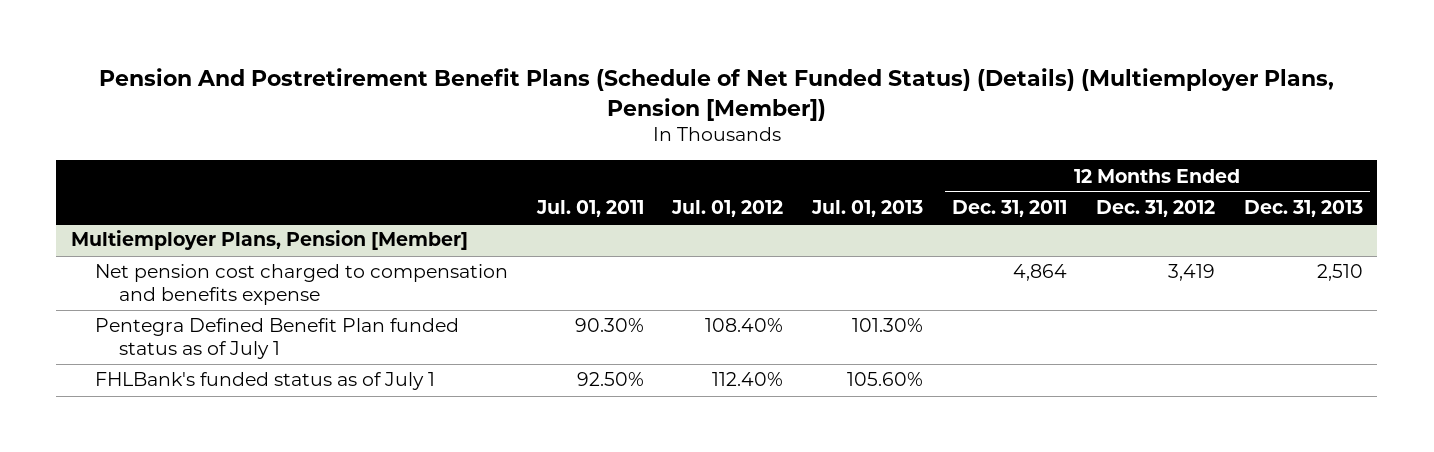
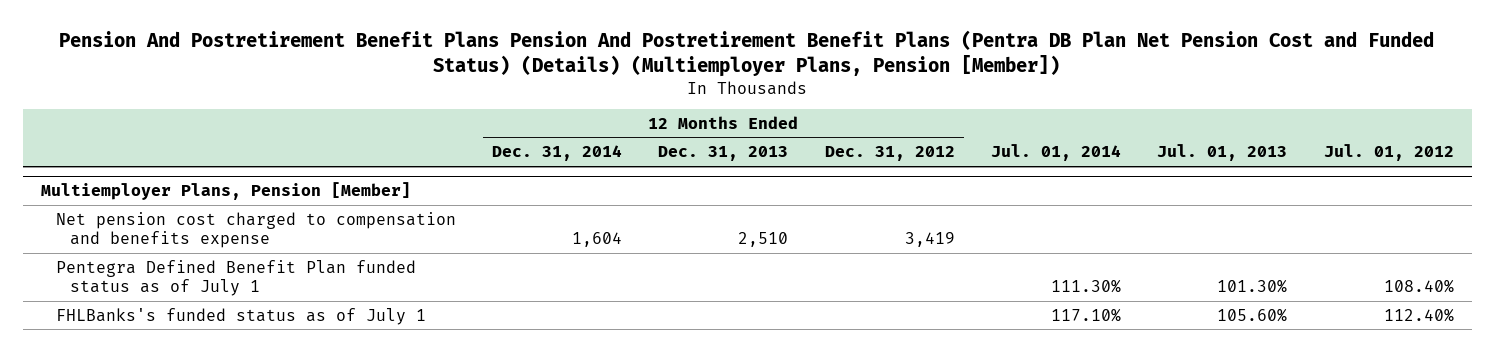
- Pension And Postretirement Benefit Plans (Schedule of Net Funded Status) (Details) (Multiemployer Plans, Pension [Member])
+ Pension And Postretirement Benefit Plans Pension And Postretirement Benefit Plans (Pentra DB Plan Net Pension Cost and Funded Status) (Details) (Multiemployer Plans, Pension [Member])
- | Jul. 01, 2011 | Jul. 01, 2012 | Jul. 01, 2013 | 12 Months Ended Dec. 31, 2011 | 12 Months Ended Dec. 31, 2012 | 12 Months Ended Dec. 31, 2013
+ | 12 Months Ended Dec. 31, 2014 | 12 Months Ended Dec. 31, 2013 | 12 Months Ended Dec. 31, 2012 | Jul. 01, 2014 | Jul. 01, 2013 | Jul. 01, 2012
@ Multiemployer Plans, Pension [Member]
- FHLBank's funded status as of July 1 | 92.50% | 112.40% | 105.60% | | |
+ FHLBanks's funded status as of July 1 | | | | 117.10% | 105.60% | 112.40%

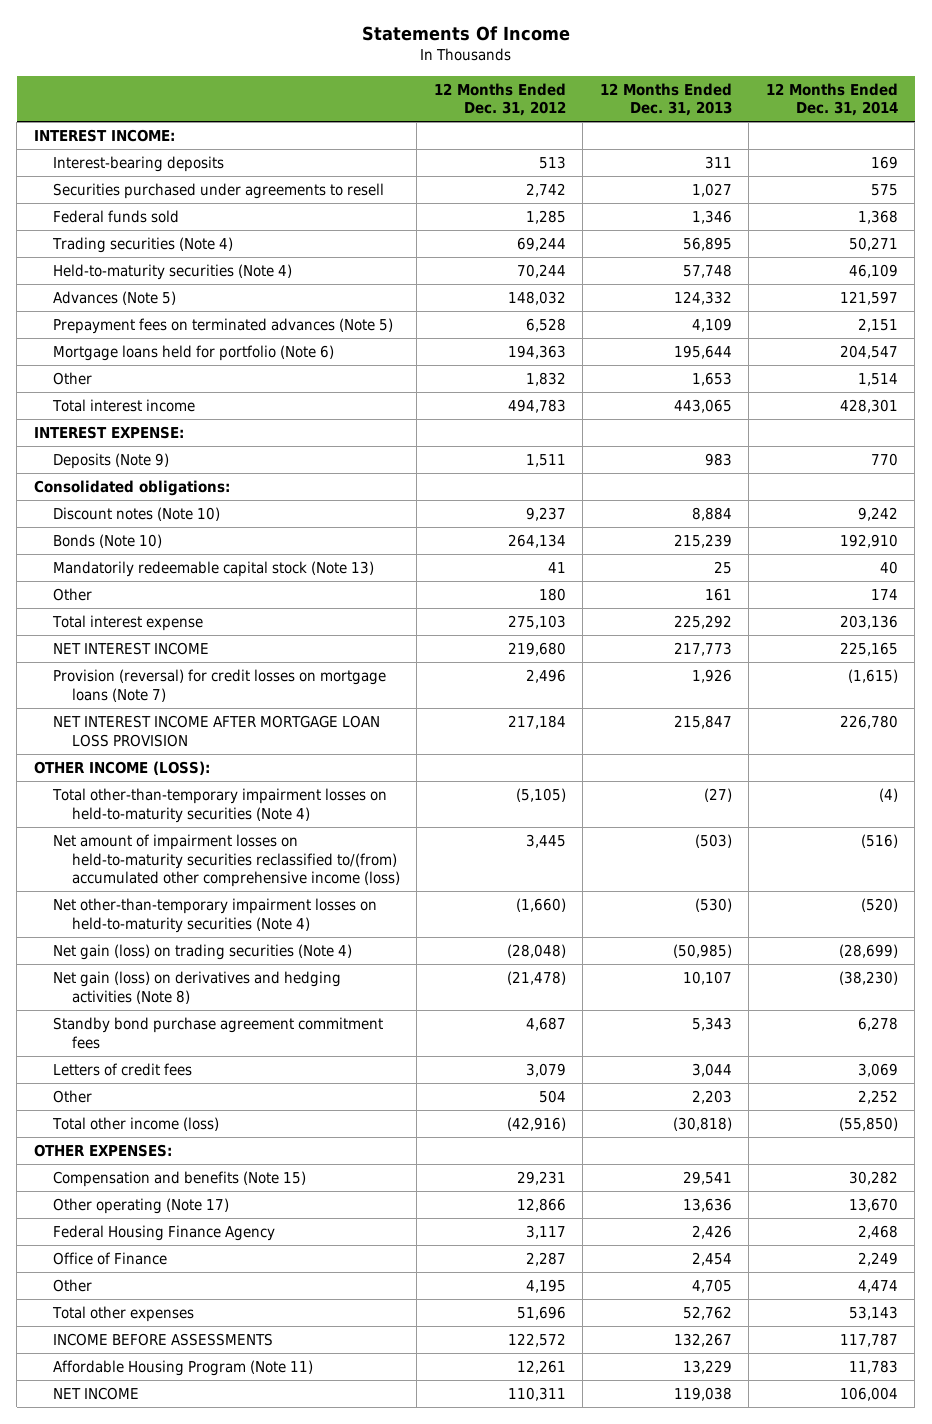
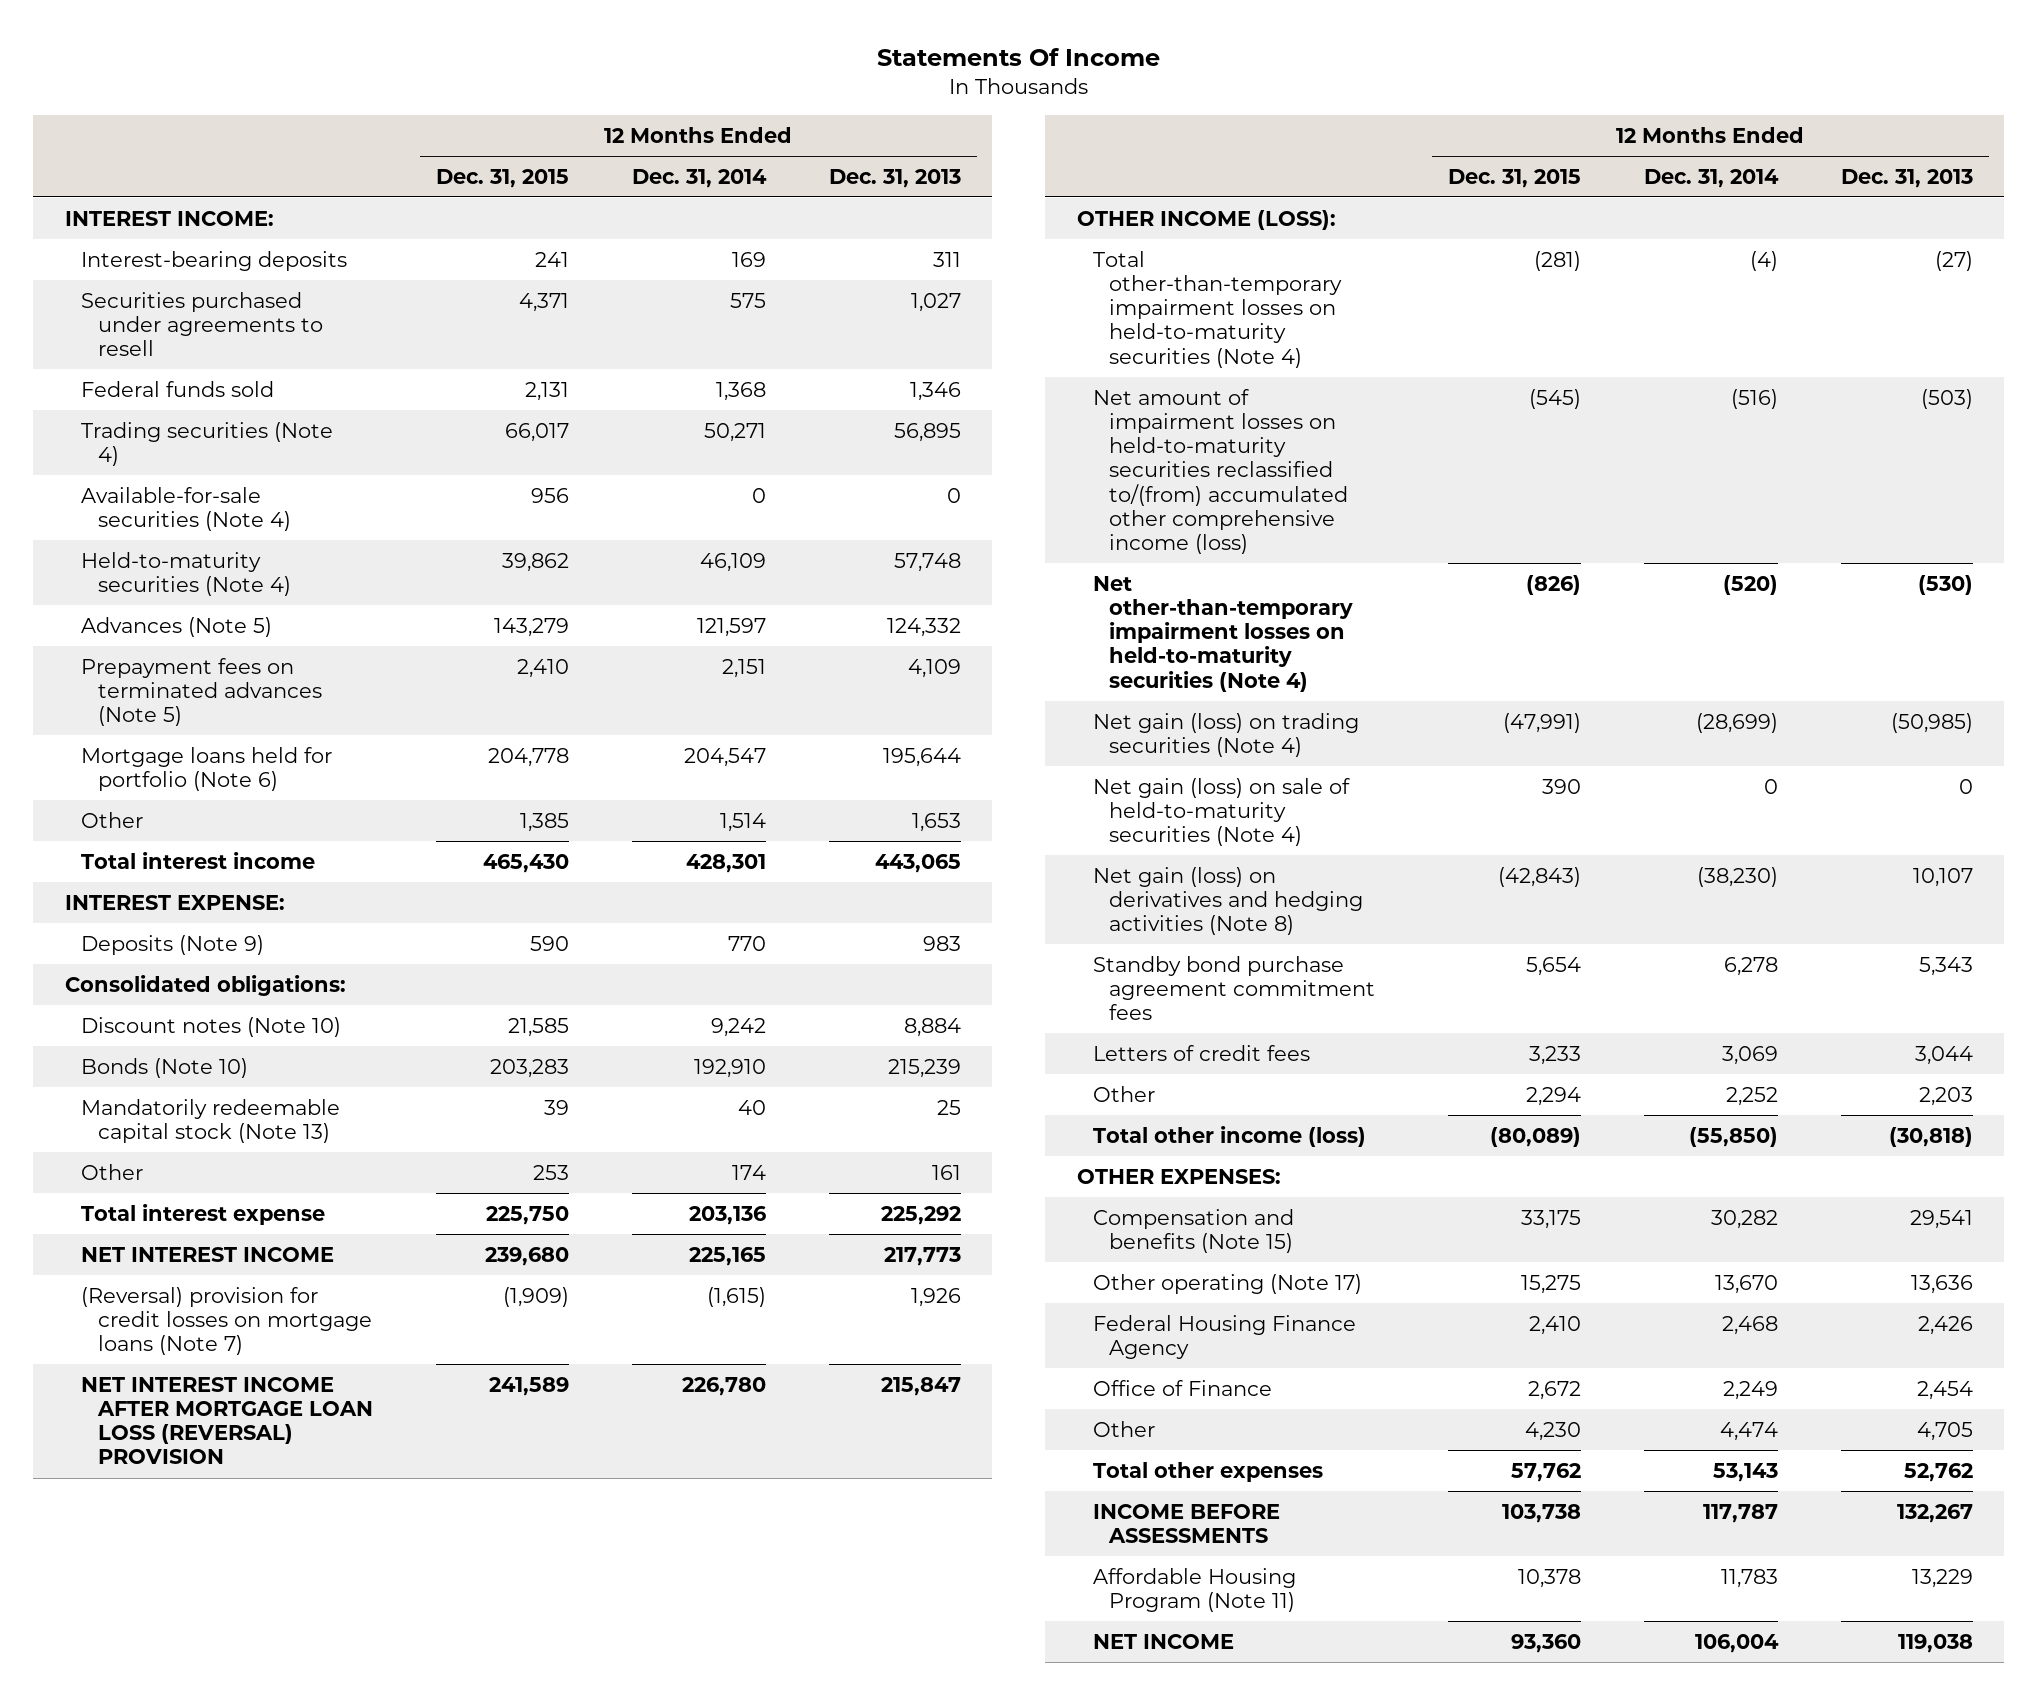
- | 12 Months Ended Dec. 31, 2012 | 12 Months Ended Dec. 31, 2013 | 12 Months Ended Dec. 31, 2014
+ | 12 Months Ended Dec. 31, 2015 | 12 Months Ended Dec. 31, 2014 | 12 Months Ended Dec. 31, 2013
+ Available-for-sale securities (Note 4) | 956 | 0 | 0
- Provision (reversal) for credit losses on mortgage loans (Note 7) | 2,496 | 1,926 | (1,615)
- NET INTEREST INCOME AFTER MORTGAGE LOAN LOSS PROVISION | 217,184 | 215,847 | 226,780
+ (Reversal) provision for credit losses on mortgage loans (Note 7) | (1,909) | (1,615) | 1,926
+ NET INTEREST INCOME AFTER MORTGAGE LOAN LOSS (REVERSAL) PROVISION | 241,589 | 226,780 | 215,847
+ Net gain (loss) on sale of held-to-maturity securities (Note 4) | 390 | 0 | 0

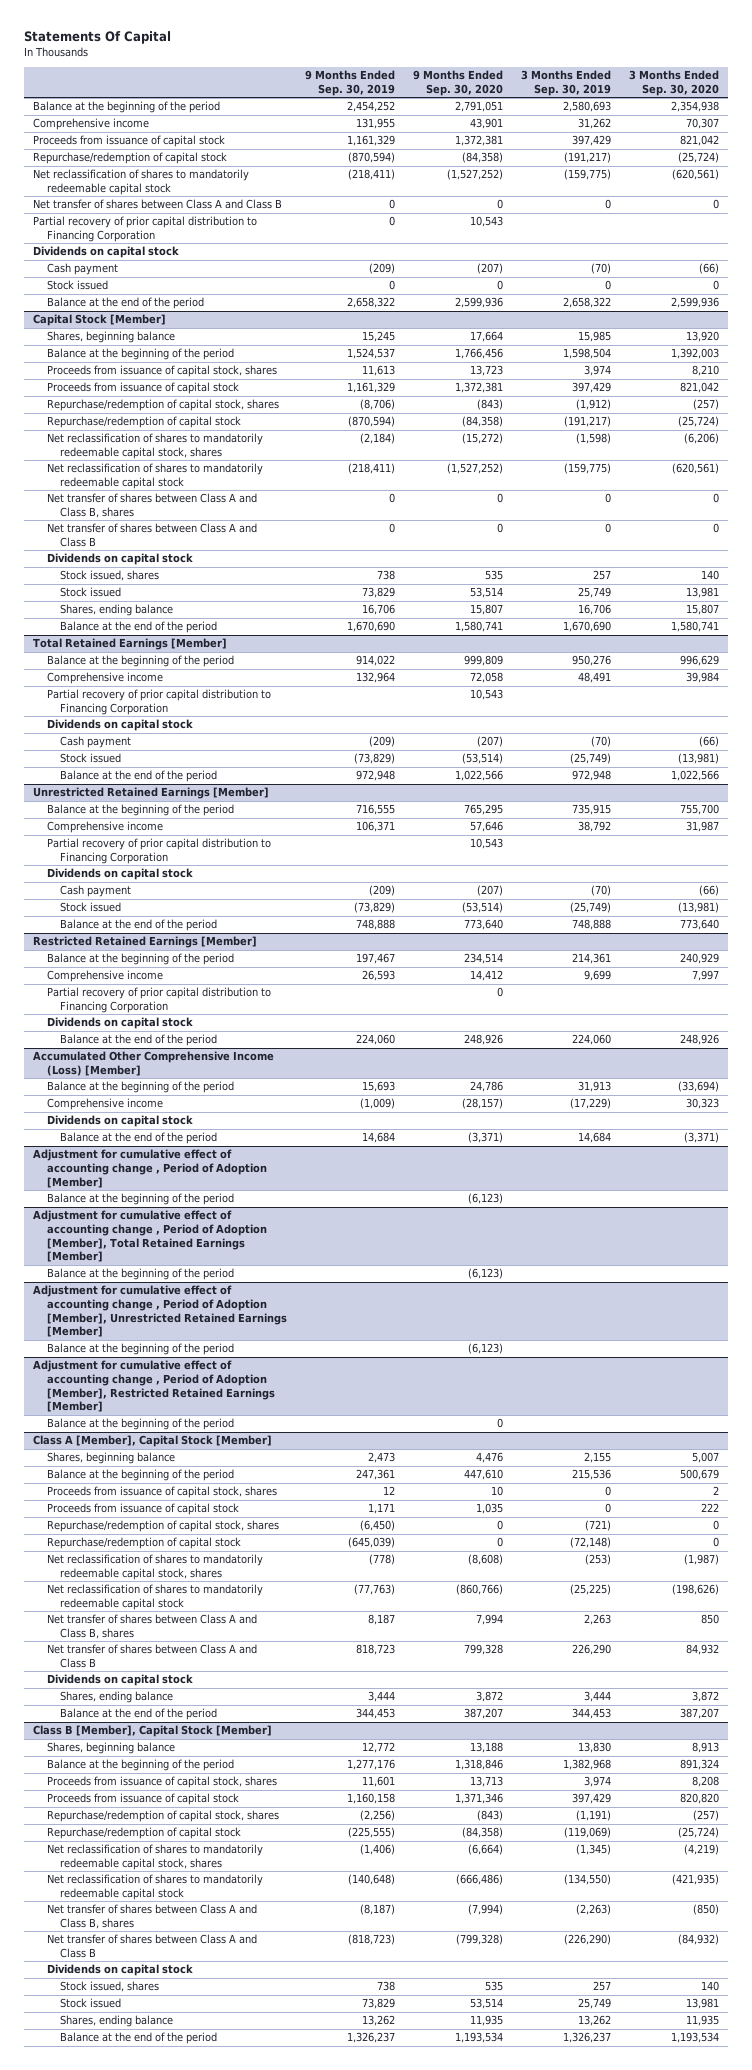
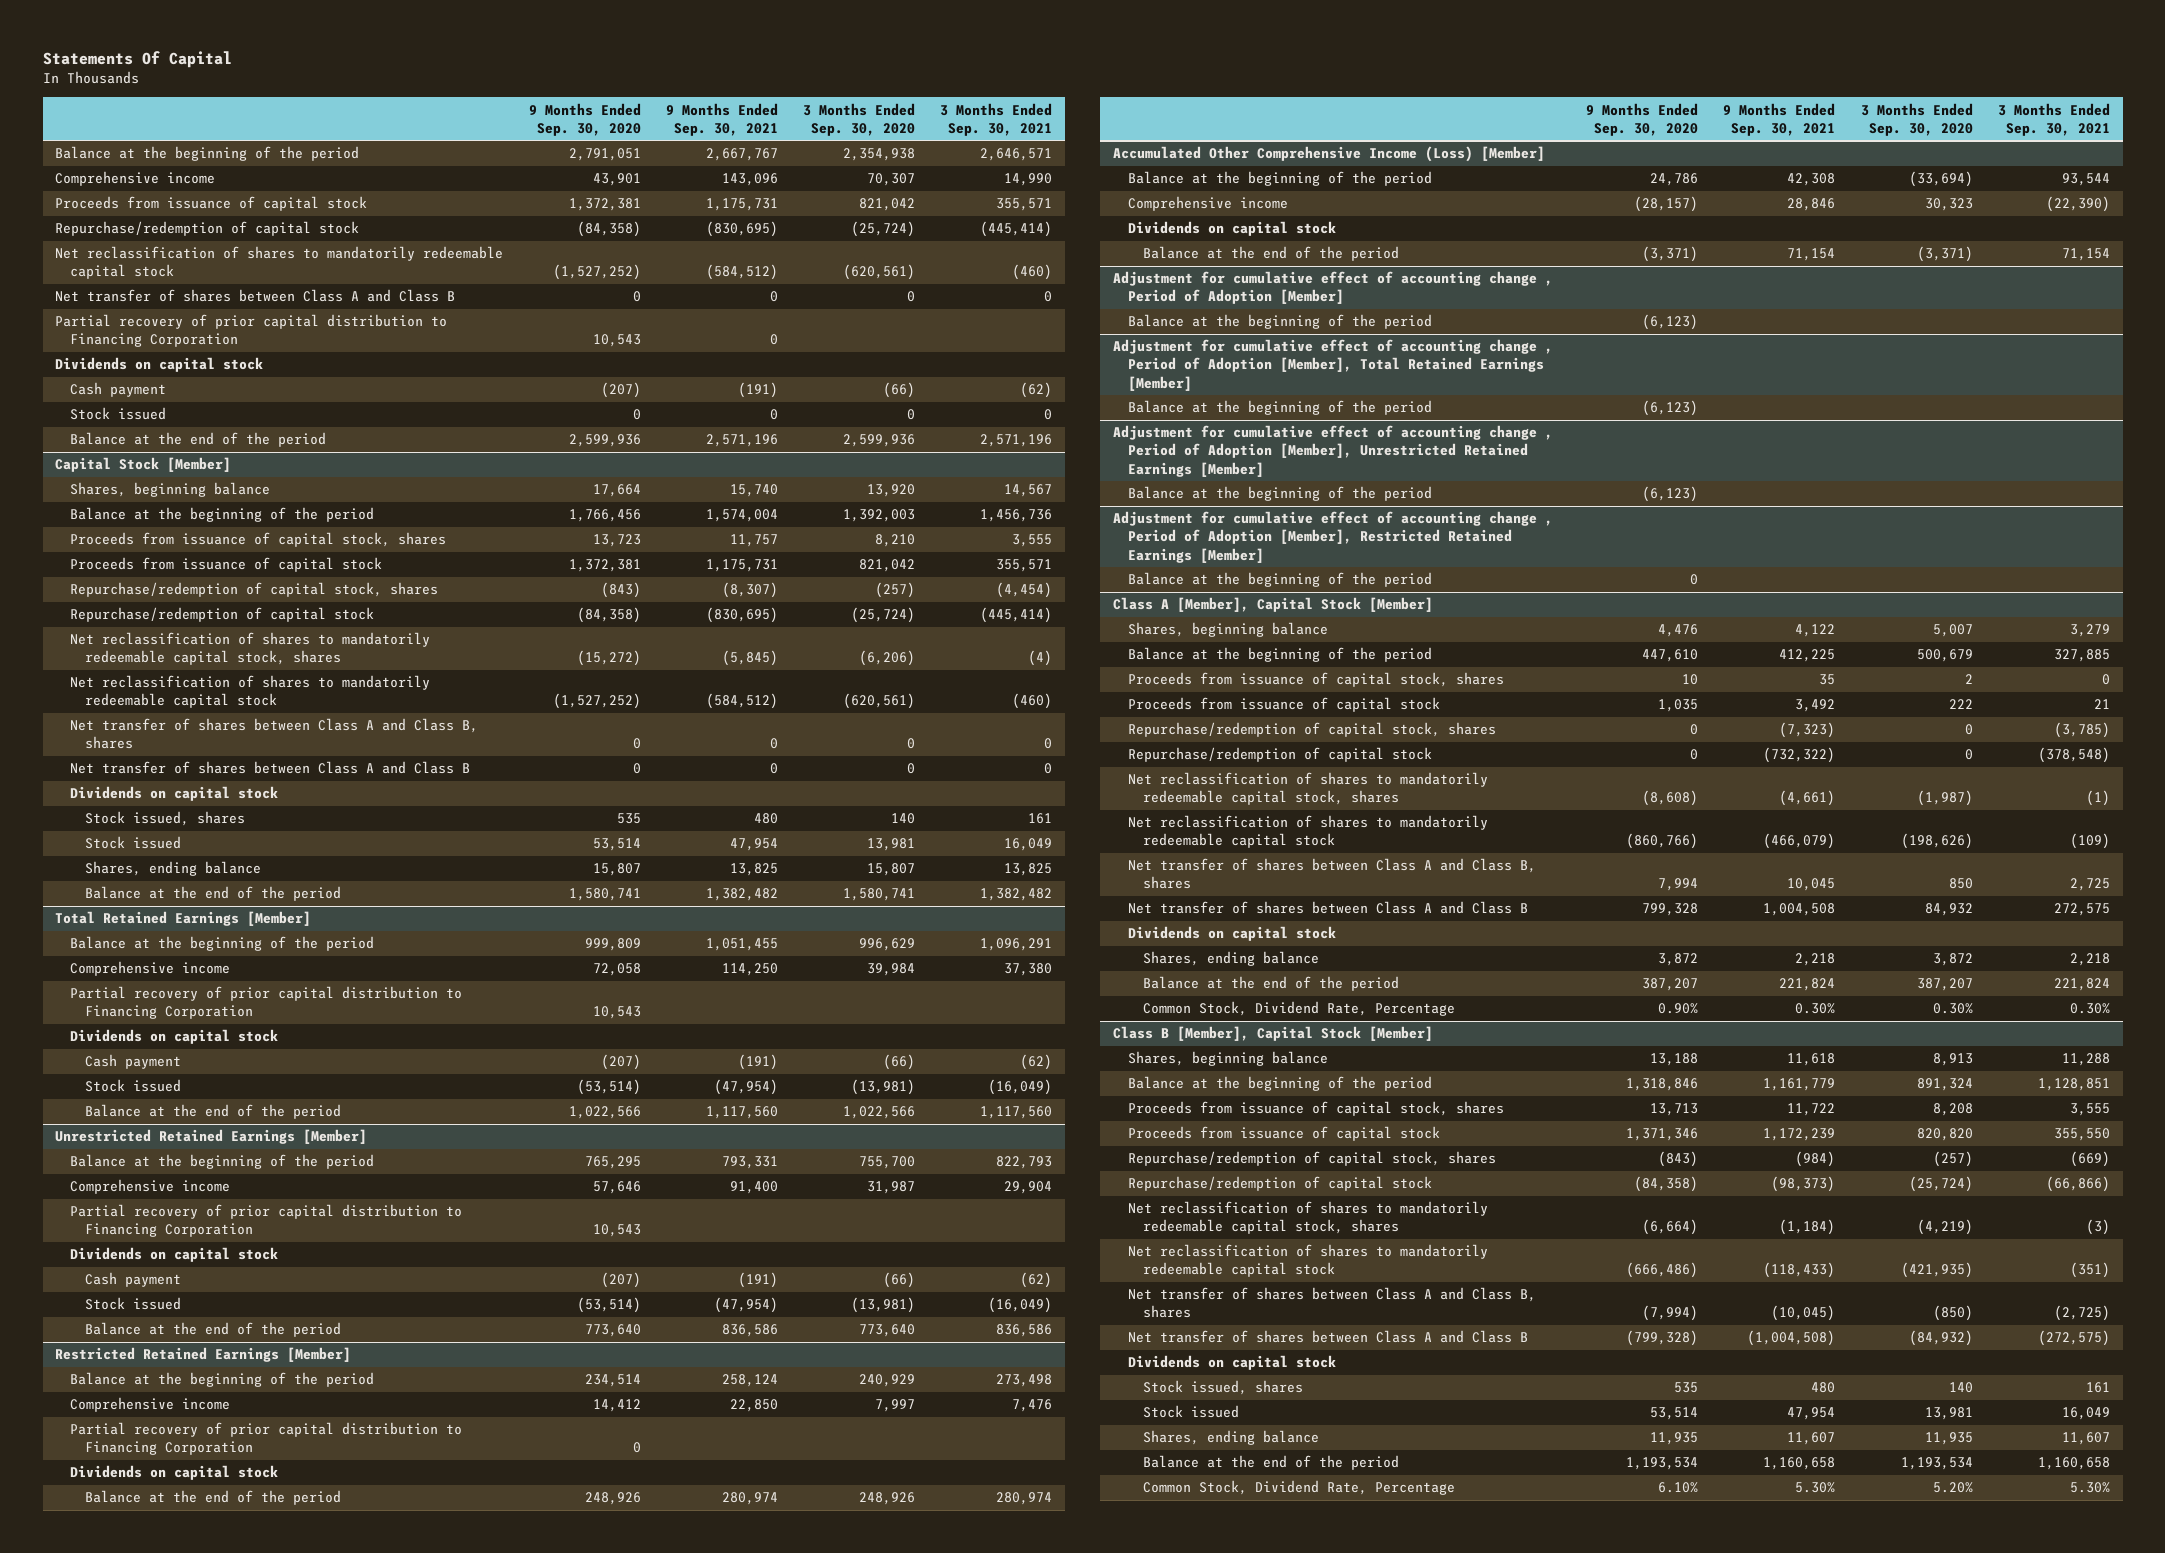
- | 9 Months Ended Sep. 30, 2019 | 9 Months Ended Sep. 30, 2020 | 3 Months Ended Sep. 30, 2019 | 3 Months Ended Sep. 30, 2020
+ | 9 Months Ended Sep. 30, 2020 | 9 Months Ended Sep. 30, 2021 | 3 Months Ended Sep. 30, 2020 | 3 Months Ended Sep. 30, 2021
@ Class A [Member], Capital Stock [Member]
+ Common Stock, Dividend Rate, Percentage | 0.90% | 0.30% | 0.30% | 0.30%
@ Class B [Member], Capital Stock [Member]
+ Common Stock, Dividend Rate, Percentage | 6.10% | 5.30% | 5.20% | 5.30%

